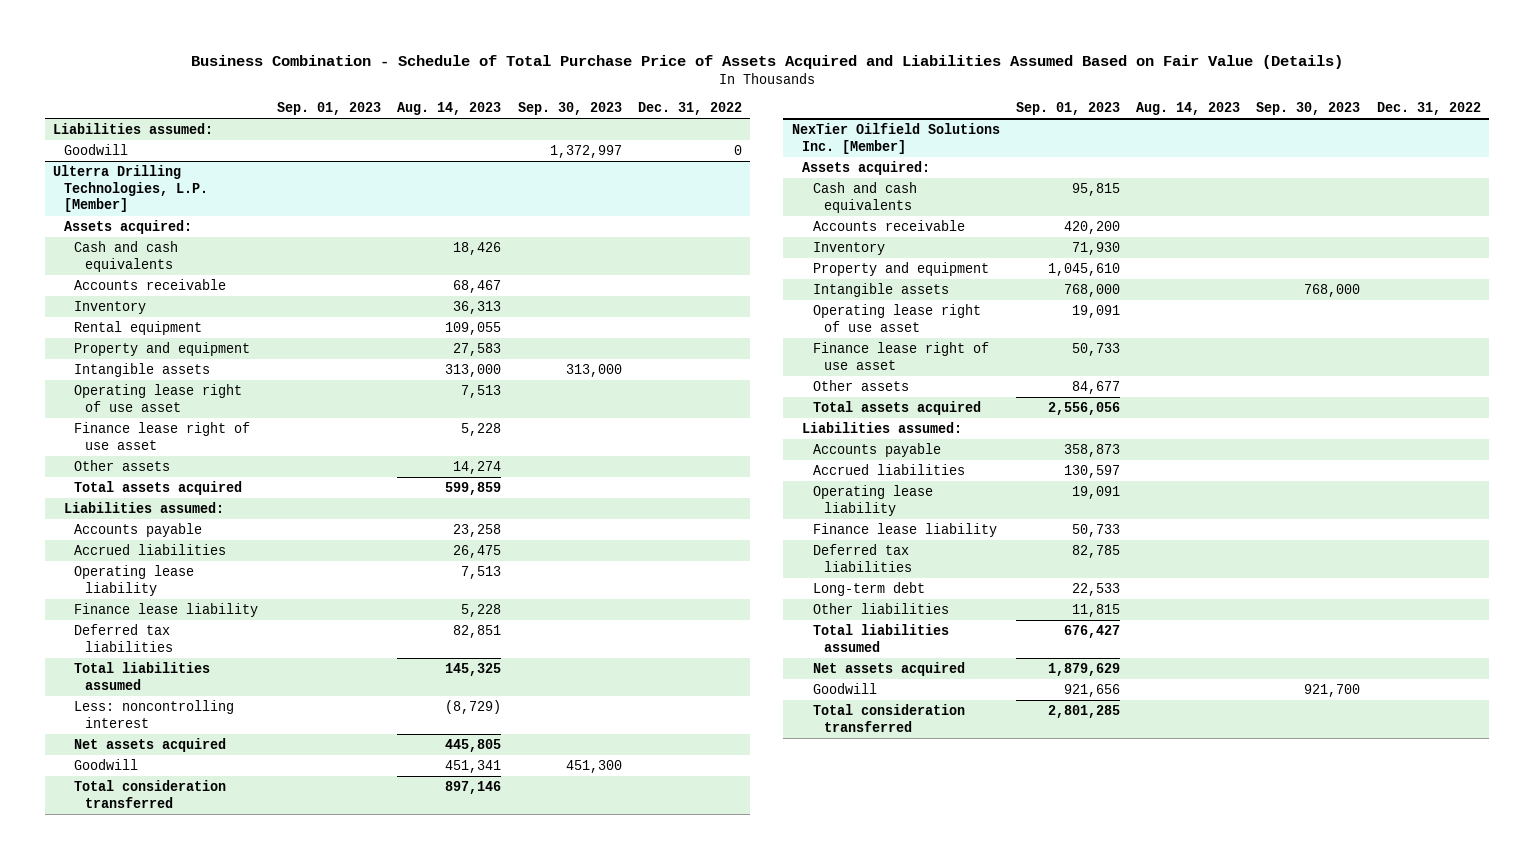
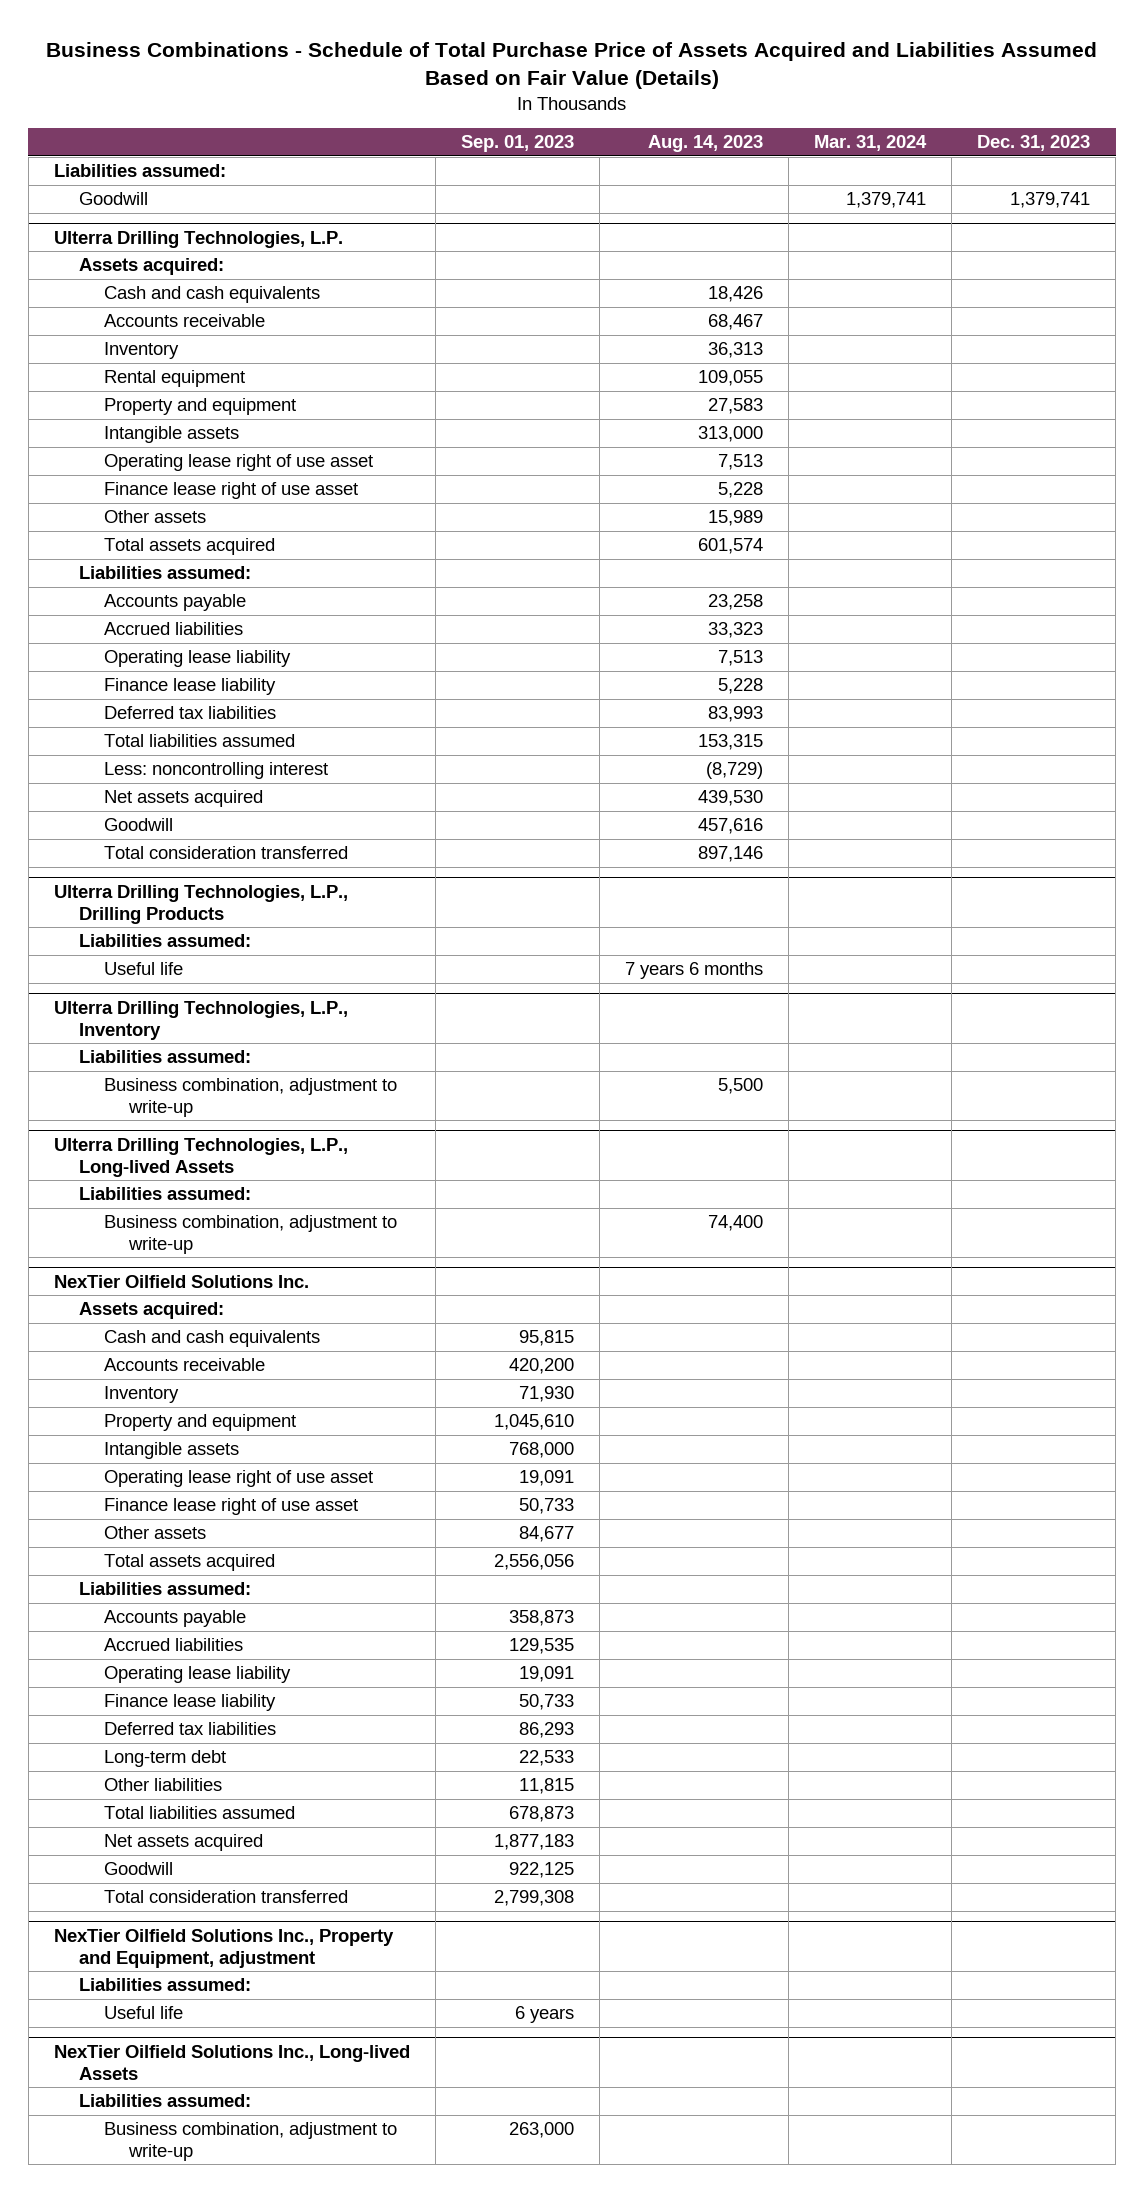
- Business Combination - Schedule of Total Purchase Price of Assets Acquired and Liabilities Assumed Based on Fair Value (Details)
+ Business Combinations - Schedule of Total Purchase Price of Assets Acquired and Liabilities Assumed Based on Fair Value (Details)
- | Sep. 01, 2023 | Aug. 14, 2023 | Sep. 30, 2023 | Dec. 31, 2022
+ | Sep. 01, 2023 | Aug. 14, 2023 | Mar. 31, 2024 | Dec. 31, 2023
- Ulterra Drilling Technologies, L.P. [Member]
+ Ulterra Drilling Technologies, L.P.
- Other assets | | 14,274 | |
- Total assets acquired | | 599,859 | |
+ Other assets | | 15,989 | |
+ Total assets acquired | | 601,574 | |
- Accrued liabilities | | 26,475 | |
+ Accrued liabilities | | 33,323 | |
- Deferred tax liabilities | | 82,851 | |
- Total liabilities assumed | | 145,325 | |
+ Deferred tax liabilities | | 83,993 | |
+ Total liabilities assumed | | 153,315 | |
- Net assets acquired | | 445,805 | |
- Goodwill | | 451,341 | 451,300 |
+ Net assets acquired | | 439,530 | |
+ Goodwill | | 457,616 | |
- NexTier Oilfield Solutions Inc. [Member]
+ Ulterra Drilling Technologies, L.P., Drilling Products
+ Liabilities assumed:
+ Useful life | | 7 years 6 months | |
+ Ulterra Drilling Technologies, L.P., Inventory
+ Liabilities assumed:
+ Business combination, adjustment to write-up | | 5,500 | |
+ Ulterra Drilling Technologies, L.P., Long-lived Assets
+ Liabilities assumed:
+ Business combination, adjustment to write-up | | 74,400 | |
+ NexTier Oilfield Solutions Inc.
- Accrued liabilities | 130,597 | | |
+ Accrued liabilities | 129,535 | | |
- Deferred tax liabilities | 82,785 | | |
+ Deferred tax liabilities | 86,293 | | |
- Total liabilities assumed | 676,427 | | |
- Net assets acquired | 1,879,629 | | |
- Goodwill | 921,656 | | 921,700 |
- Total consideration transferred | 2,801,285 | | |
+ Total liabilities assumed | 678,873 | | |
+ Net assets acquired | 1,877,183 | | |
+ Goodwill | 922,125 | | |
+ Total consideration transferred | 2,799,308 | | |
+ NexTier Oilfield Solutions Inc., Property and Equipment, adjustment
+ Liabilities assumed:
+ Useful life | 6 years | | |
+ NexTier Oilfield Solutions Inc., Long-lived Assets
+ Liabilities assumed:
+ Business combination, adjustment to write-up | 263,000 | | |

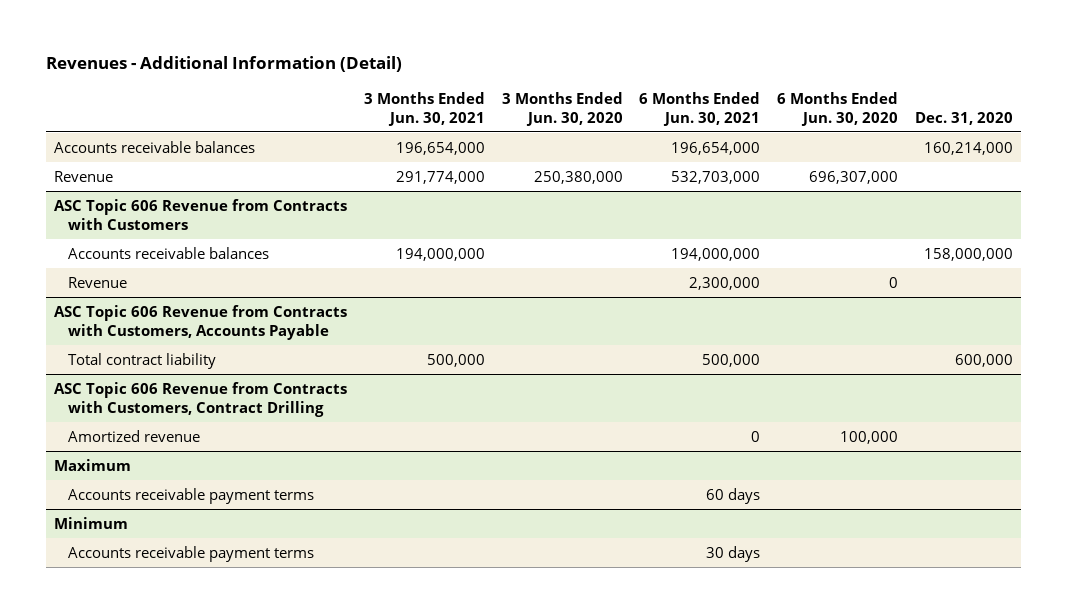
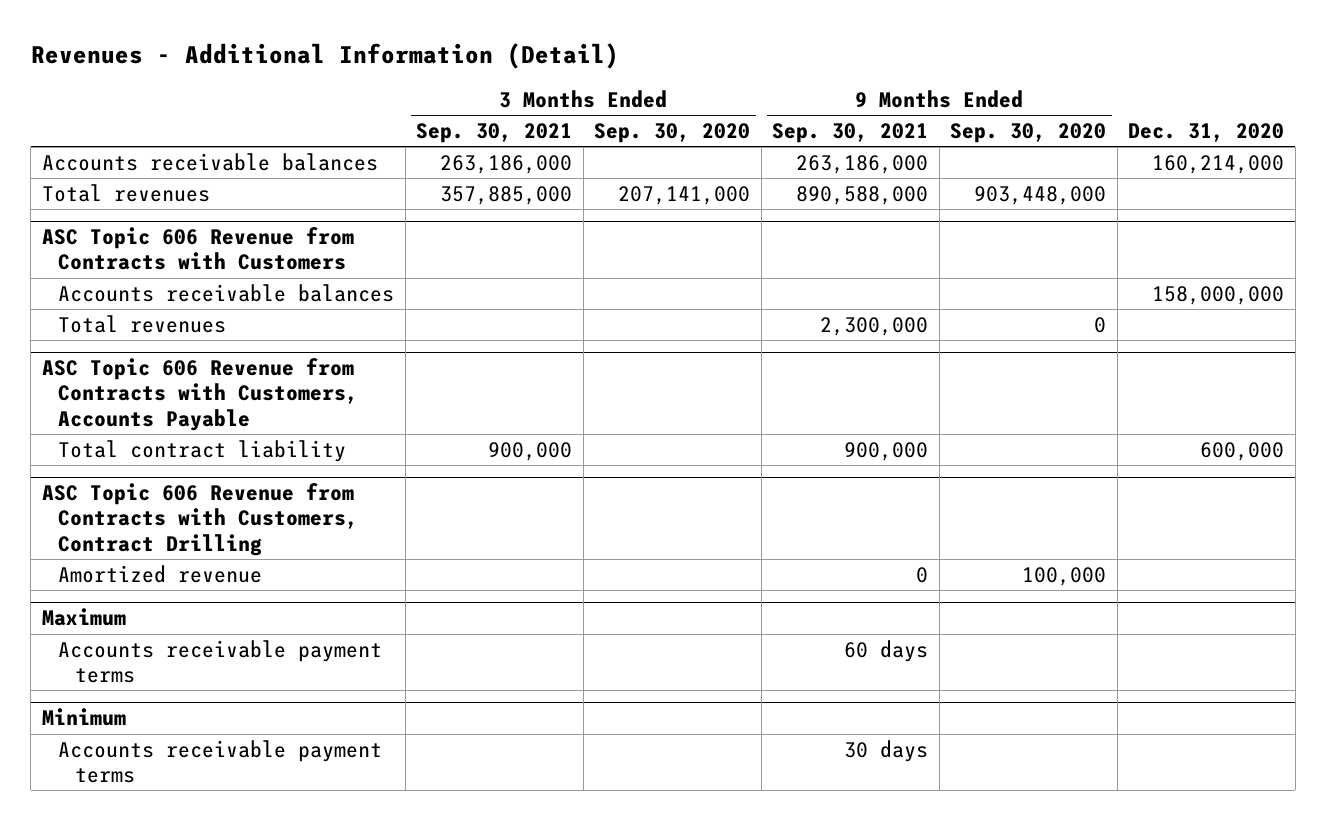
- | 3 Months Ended Jun. 30, 2021 | 3 Months Ended Jun. 30, 2020 | 6 Months Ended Jun. 30, 2021 | 6 Months Ended Jun. 30, 2020 | Dec. 31, 2020
+ | 3 Months Ended Sep. 30, 2021 | 3 Months Ended Sep. 30, 2020 | 9 Months Ended Sep. 30, 2021 | 9 Months Ended Sep. 30, 2020 | Dec. 31, 2020
- Revenue | 291,774,000 | 250,380,000 | 532,703,000 | 696,307,000 |
+ Total revenues | 357,885,000 | 207,141,000 | 890,588,000 | 903,448,000 |
@ ASC Topic 606 Revenue from Contracts with Customers
- Revenue | | | 2,300,000 | 0 |
+ Total revenues | | | 2,300,000 | 0 |

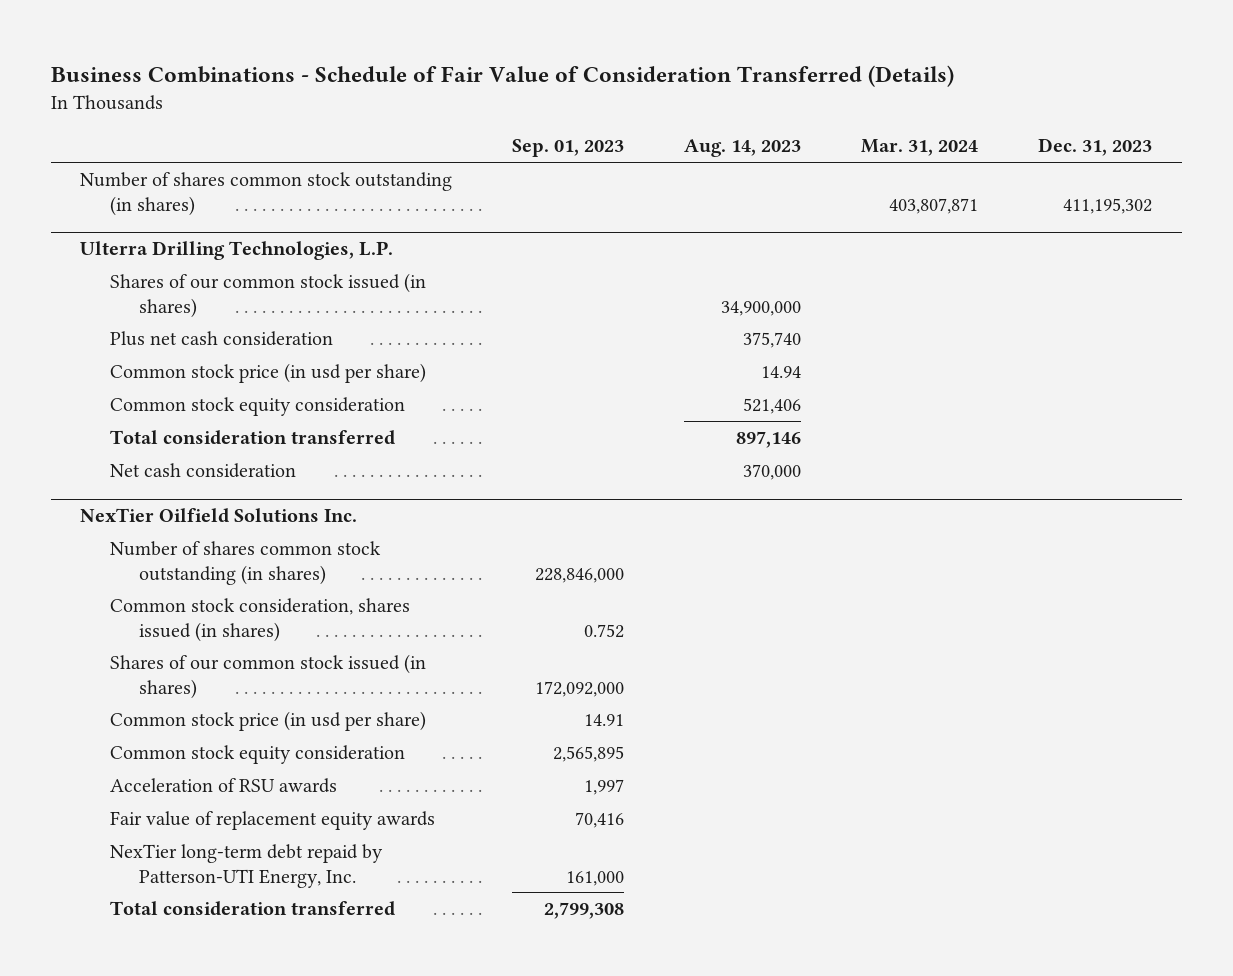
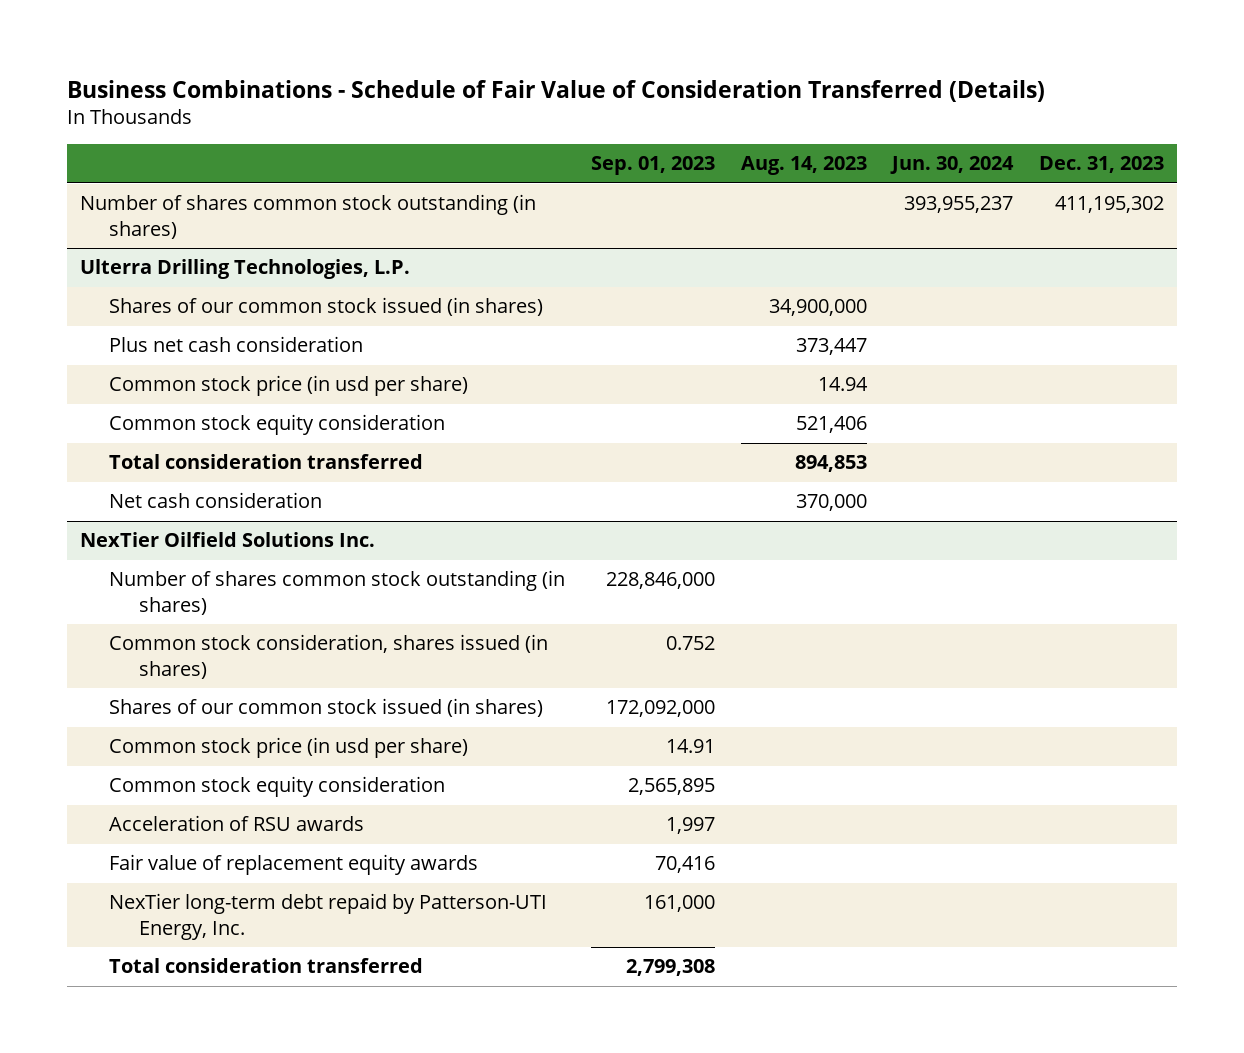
- | Sep. 01, 2023 | Aug. 14, 2023 | Mar. 31, 2024 | Dec. 31, 2023
+ | Sep. 01, 2023 | Aug. 14, 2023 | Jun. 30, 2024 | Dec. 31, 2023
@ Ulterra Drilling Technologies, L.P.
- Plus net cash consideration | | 375,740 | |
+ Plus net cash consideration | | 373,447 | |
- Total consideration transferred | | 897,146 | |
+ Total consideration transferred | | 894,853 | |

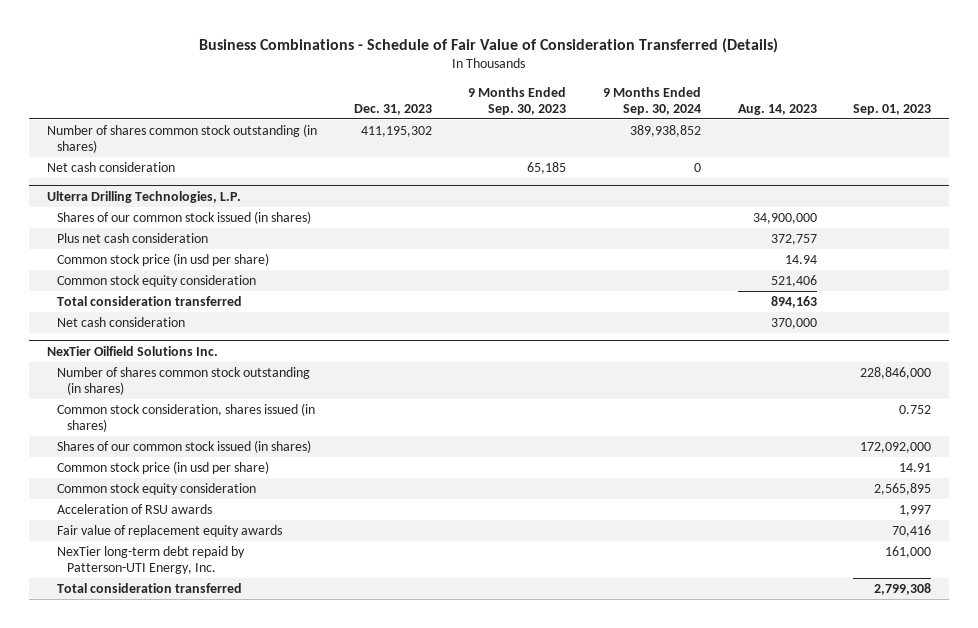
- | Sep. 01, 2023 | Aug. 14, 2023 | Jun. 30, 2024 | Dec. 31, 2023
+ | Dec. 31, 2023 | 9 Months Ended Sep. 30, 2023 | 9 Months Ended Sep. 30, 2024 | Aug. 14, 2023 | Sep. 01, 2023
+ Net cash consideration | | 65,185 | 0 | |
@ Ulterra Drilling Technologies, L.P.
- Plus net cash consideration | | 373,447 | |
+ Plus net cash consideration | | | | 372,757 |
- Total consideration transferred | | 894,853 | |
+ Total consideration transferred | | | | 894,163 |

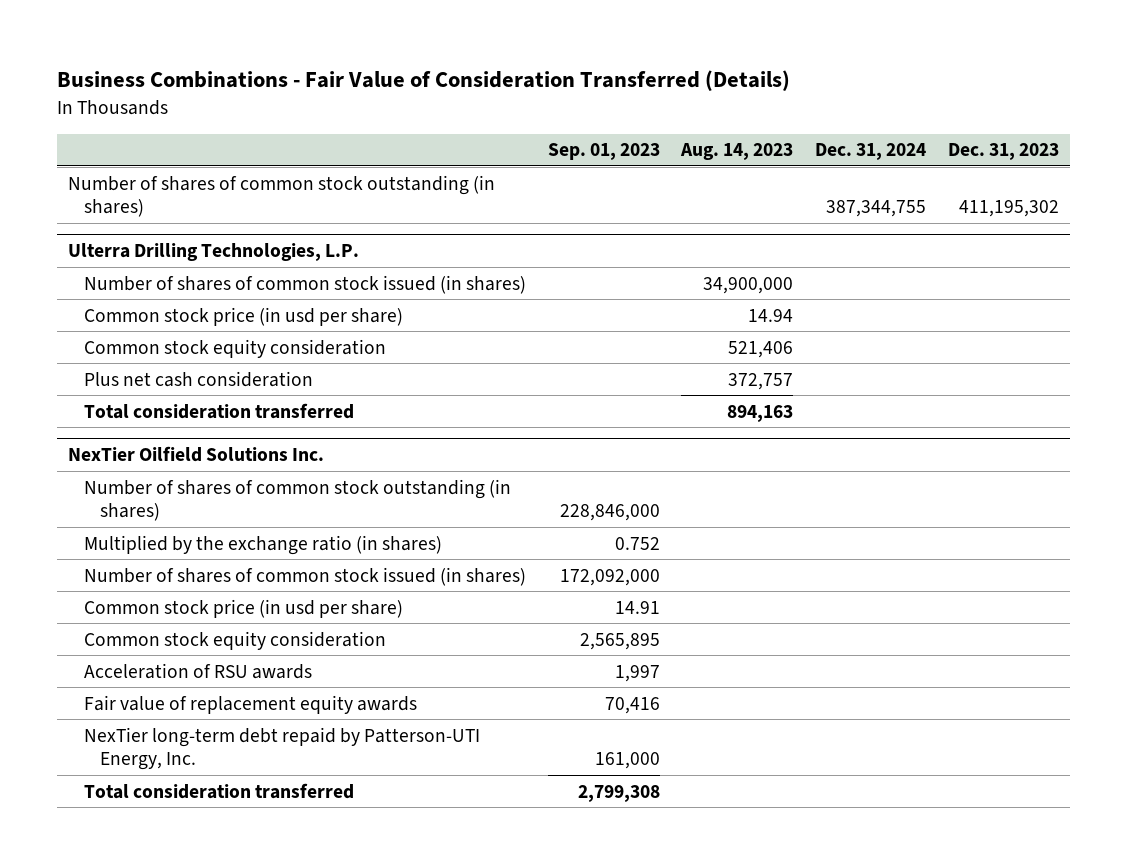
- Business Combinations - Schedule of Fair Value of Consideration Transferred (Details)
+ Business Combinations - Fair Value of Consideration Transferred (Details)
- | Dec. 31, 2023 | 9 Months Ended Sep. 30, 2023 | 9 Months Ended Sep. 30, 2024 | Aug. 14, 2023 | Sep. 01, 2023
+ | Sep. 01, 2023 | Aug. 14, 2023 | Dec. 31, 2024 | Dec. 31, 2023
- Number of shares common stock outstanding (in shares) | 411,195,302 | | 389,938,852 | |
- Net cash consideration | | 65,185 | 0 | |
+ Number of shares of common stock outstanding (in shares) | | | 387,344,755 | 411,195,302
@ Ulterra Drilling Technologies, L.P.
- Shares of our common stock issued (in shares) | | | | 34,900,000 |
+ Number of shares of common stock issued (in shares) | | 34,900,000 | |
moved down: Plus net cash consideration | | 372,757 | |
- Net cash consideration | | | | 370,000 |
@ NexTier Oilfield Solutions Inc.
- Number of shares common stock outstanding (in shares) | | | | | 228,846,000
- Common stock consideration, shares issued (in shares) | | | | | 0.752
- Shares of our common stock issued (in shares) | | | | | 172,092,000
+ Number of shares of common stock outstanding (in shares) | 228,846,000 | | |
+ Multiplied by the exchange ratio (in shares) | 0.752 | | |
+ Number of shares of common stock issued (in shares) | 172,092,000 | | |

